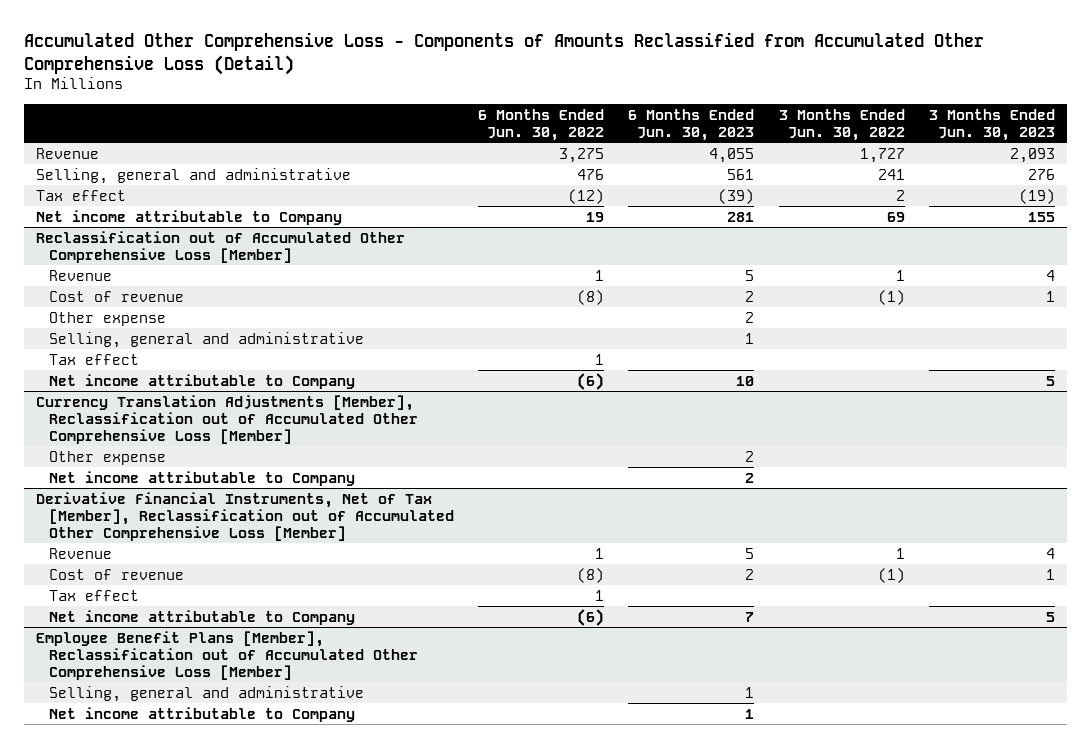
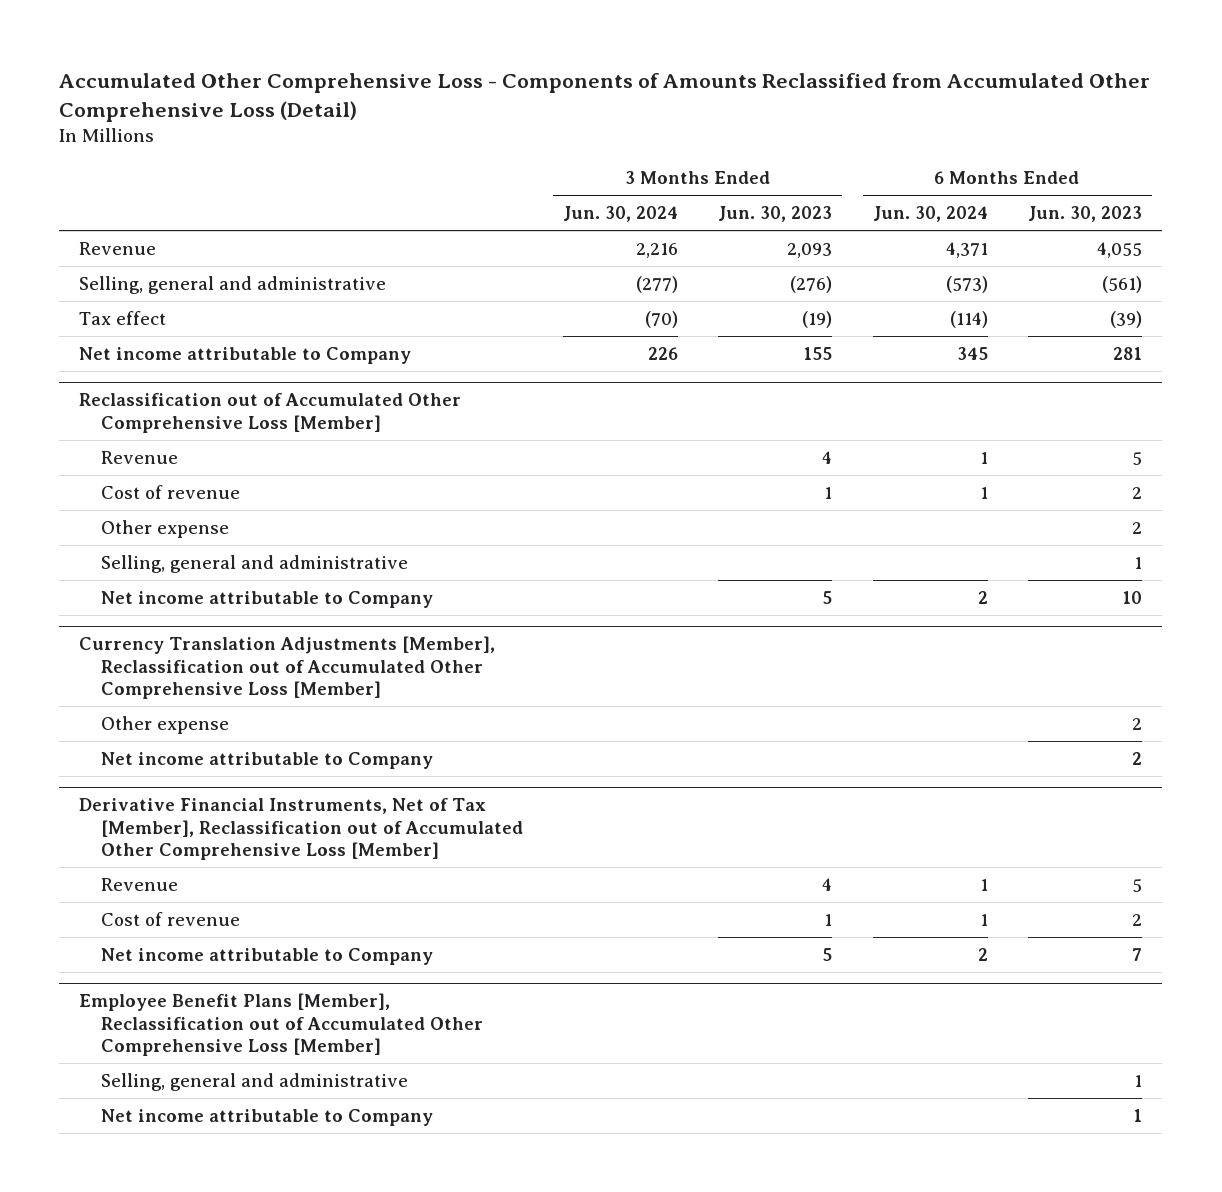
- | 6 Months Ended Jun. 30, 2022 | 6 Months Ended Jun. 30, 2023 | 3 Months Ended Jun. 30, 2022 | 3 Months Ended Jun. 30, 2023
+ | 3 Months Ended Jun. 30, 2024 | 3 Months Ended Jun. 30, 2023 | 6 Months Ended Jun. 30, 2024 | 6 Months Ended Jun. 30, 2023
- Selling, general and administrative | 476 | 561 | 241 | 276
+ Selling, general and administrative | (277) | (276) | (573) | (561)
@ Reclassification out of Accumulated Other Comprehensive Loss [Member]
- Tax effect | 1 | | |
@ Derivative Financial Instruments, Net of Tax [Member], Reclassification out of Accumulated Other Comprehensive Loss [Member]
- Tax effect | 1 | | |

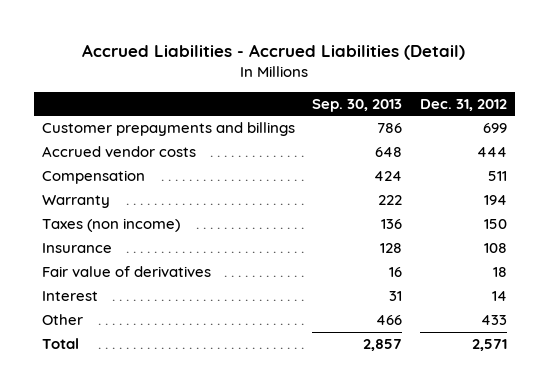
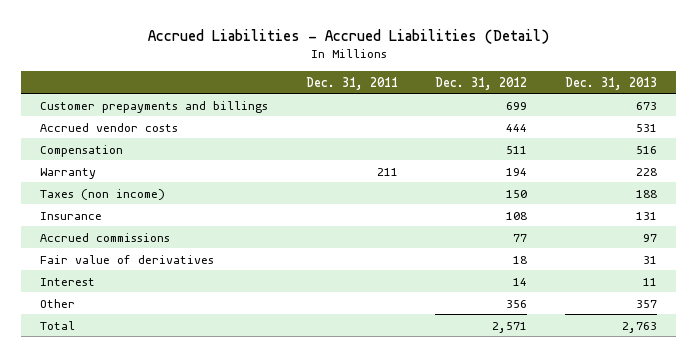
- | Sep. 30, 2013 | Dec. 31, 2012
+ | Dec. 31, 2011 | Dec. 31, 2012 | Dec. 31, 2013
+ Accrued commissions | | 77 | 97
- Other | 466 | 433
+ Other | | 356 | 357

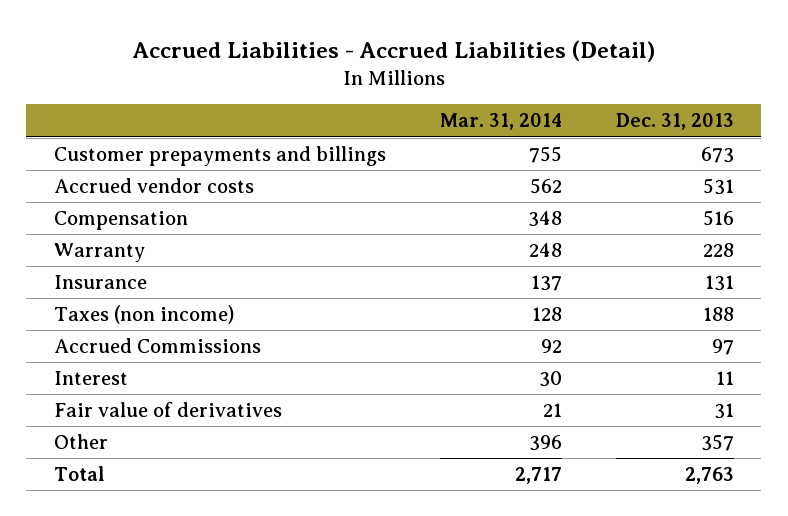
- | Dec. 31, 2011 | Dec. 31, 2012 | Dec. 31, 2013
+ | Mar. 31, 2014 | Dec. 31, 2013
- Accrued commissions | | 77 | 97
moved down: Taxes (non income) | 128 | 188
+ Accrued Commissions | 92 | 97
moved down: Fair value of derivatives | 21 | 31

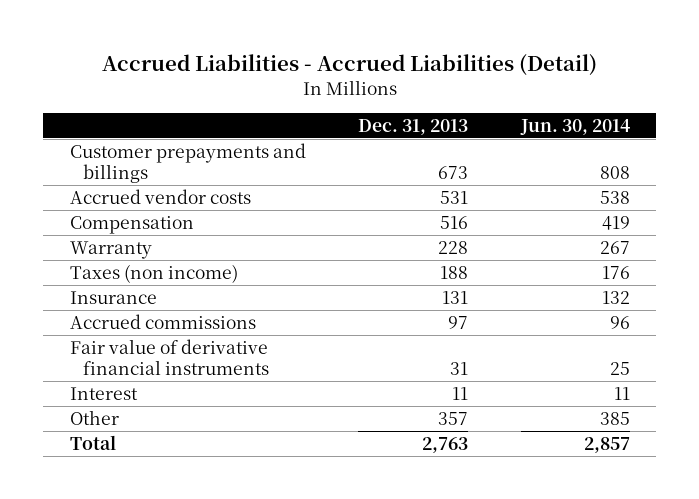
- | Mar. 31, 2014 | Dec. 31, 2013
+ | Dec. 31, 2013 | Jun. 30, 2014
- Accrued Commissions | 92 | 97
moved down: Insurance | 131 | 132
+ Accrued commissions | 97 | 96
+ Fair value of derivative financial instruments | 31 | 25
- Fair value of derivatives | 21 | 31

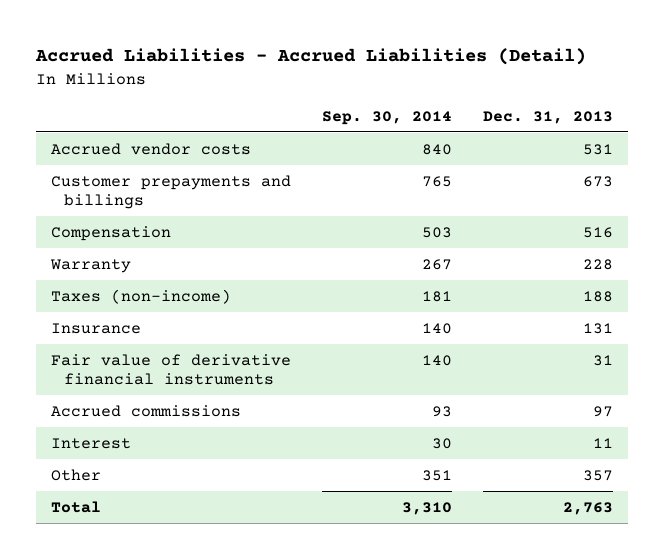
- | Dec. 31, 2013 | Jun. 30, 2014
+ | Sep. 30, 2014 | Dec. 31, 2013
moved down: Customer prepayments and billings | 765 | 673
- Taxes (non income) | 188 | 176
+ Taxes (non-income) | 181 | 188
moved down: Accrued commissions | 93 | 97

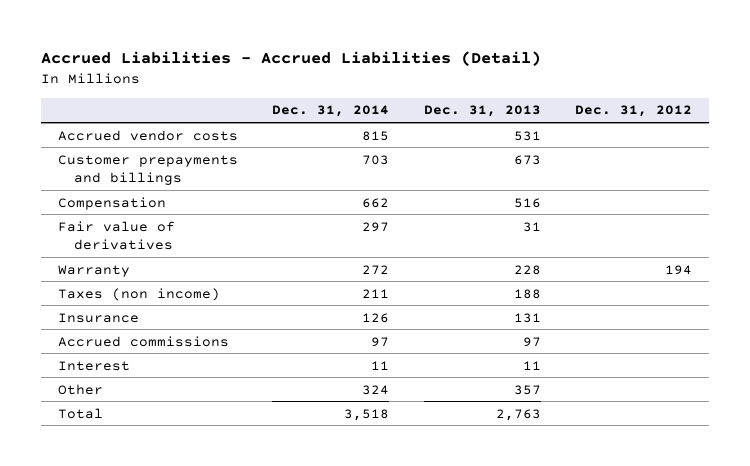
- | Sep. 30, 2014 | Dec. 31, 2013
+ | Dec. 31, 2014 | Dec. 31, 2013 | Dec. 31, 2012
+ Fair value of derivatives | 297 | 31 |
- Taxes (non-income) | 181 | 188
+ Taxes (non income) | 211 | 188 |
- Fair value of derivative financial instruments | 140 | 31

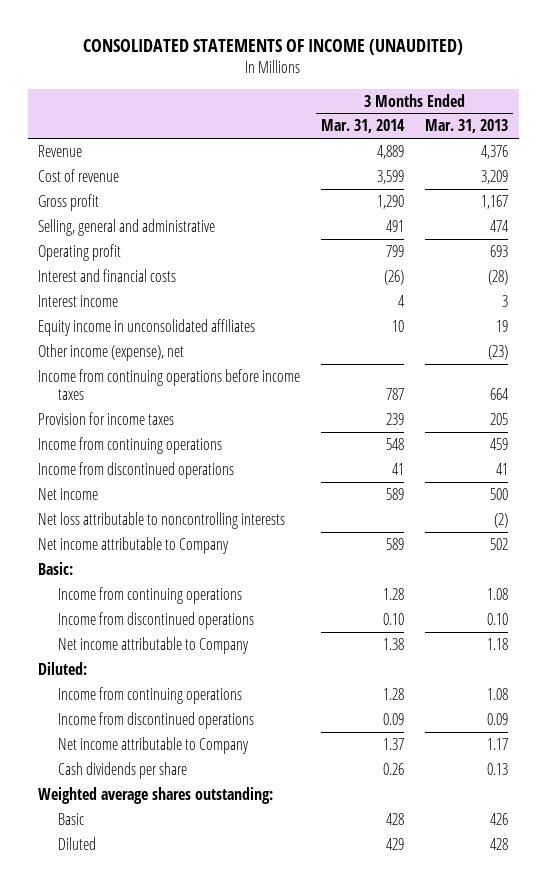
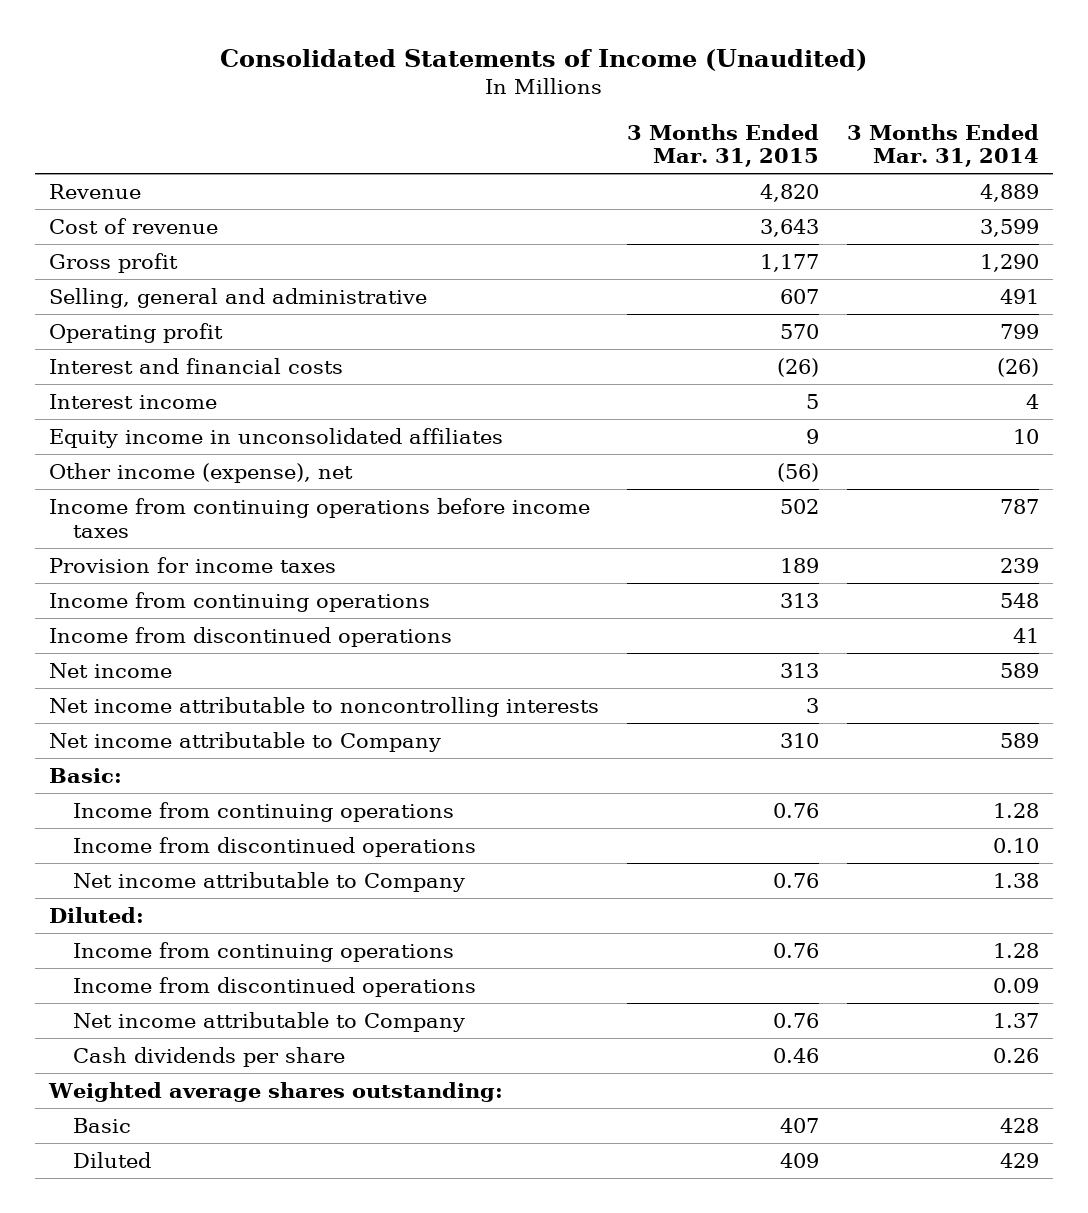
- CONSOLIDATED STATEMENTS OF INCOME (UNAUDITED)
+ Consolidated Statements of Income (Unaudited)
- | 3 Months Ended Mar. 31, 2014 | 3 Months Ended Mar. 31, 2013
+ | 3 Months Ended Mar. 31, 2015 | 3 Months Ended Mar. 31, 2014
- Net loss attributable to noncontrolling interests | | (2)
+ Net income attributable to noncontrolling interests | 3 |

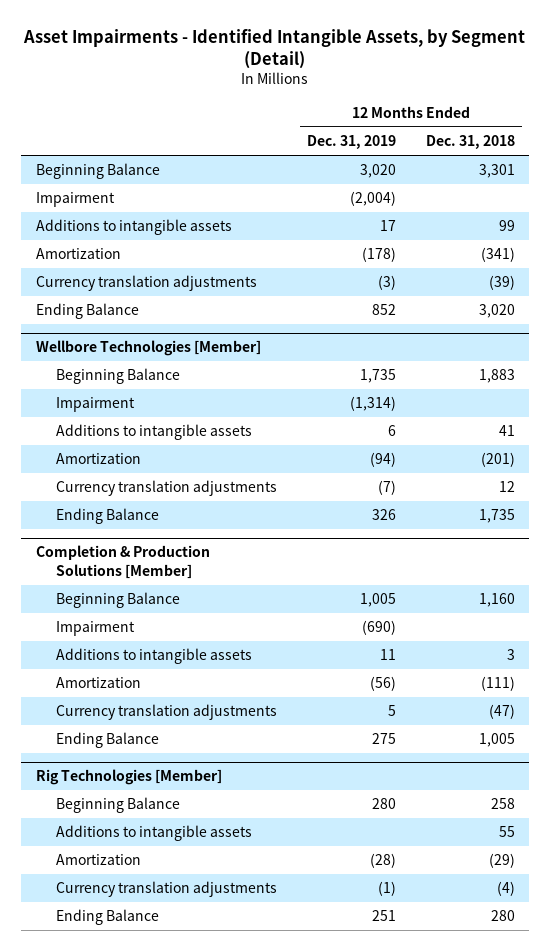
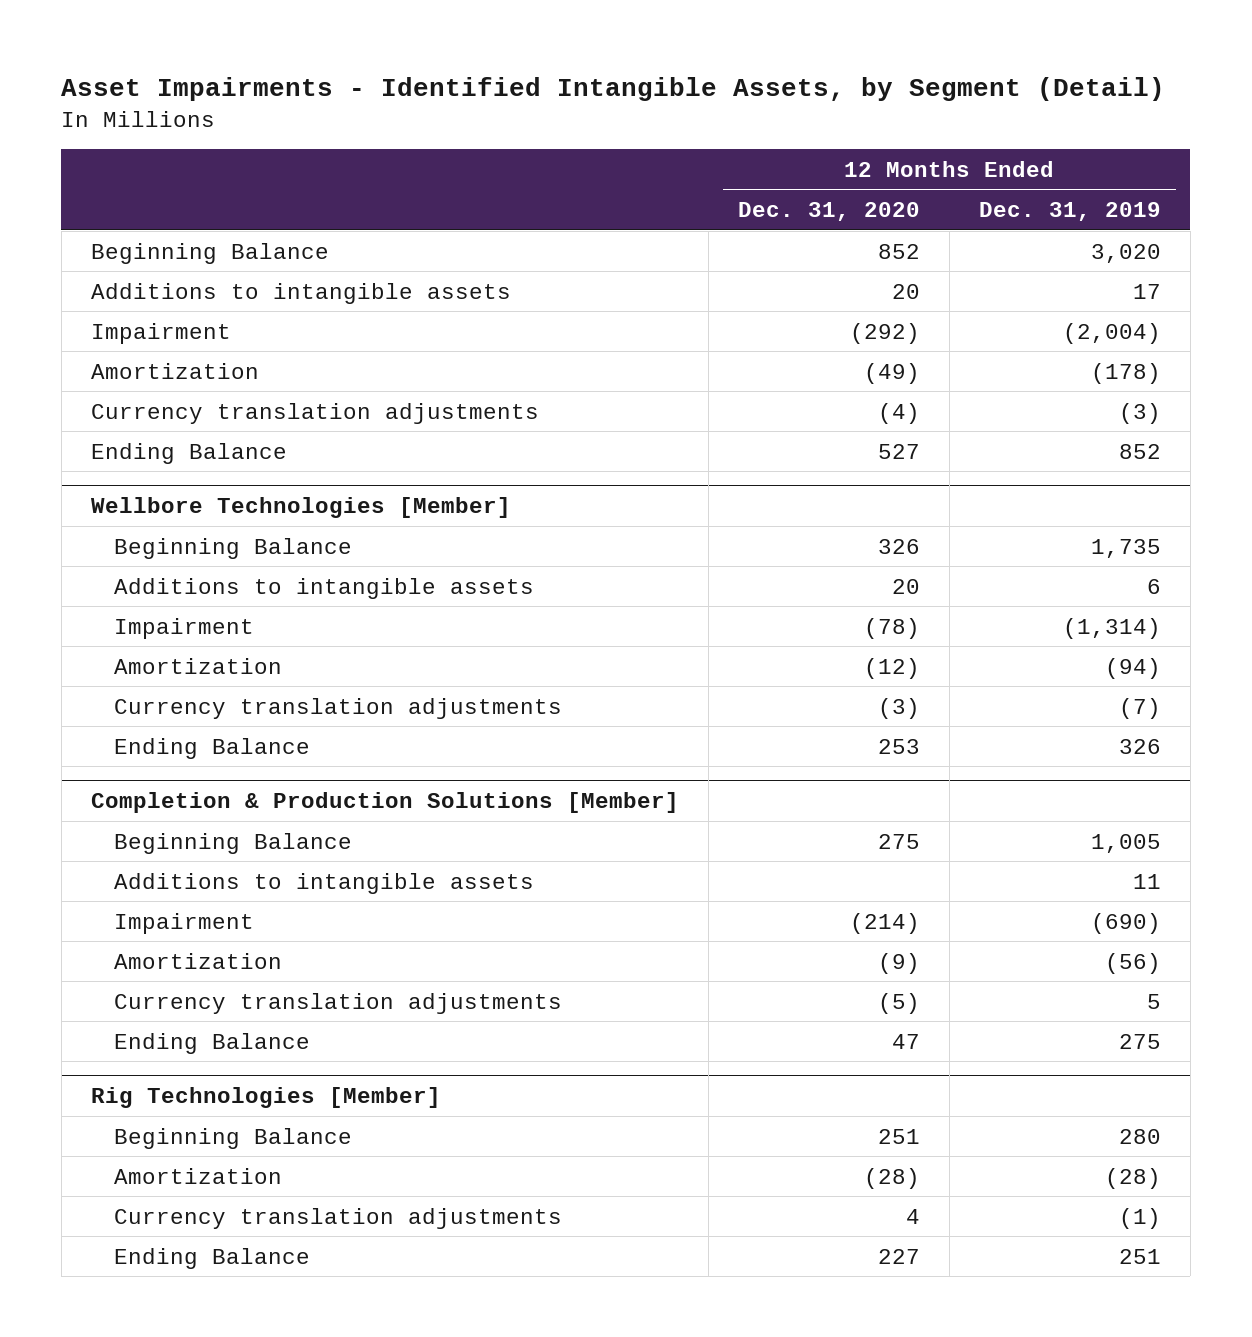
- | 12 Months Ended Dec. 31, 2019 | 12 Months Ended Dec. 31, 2018
+ | 12 Months Ended Dec. 31, 2020 | 12 Months Ended Dec. 31, 2019
moved down: Impairment | (292) | (2,004)
@ Wellbore Technologies [Member]
moved down: Impairment | (78) | (1,314)
@ Completion & Production Solutions [Member]
moved down: Impairment | (214) | (690)
@ Rig Technologies [Member]
- Additions to intangible assets | | 55

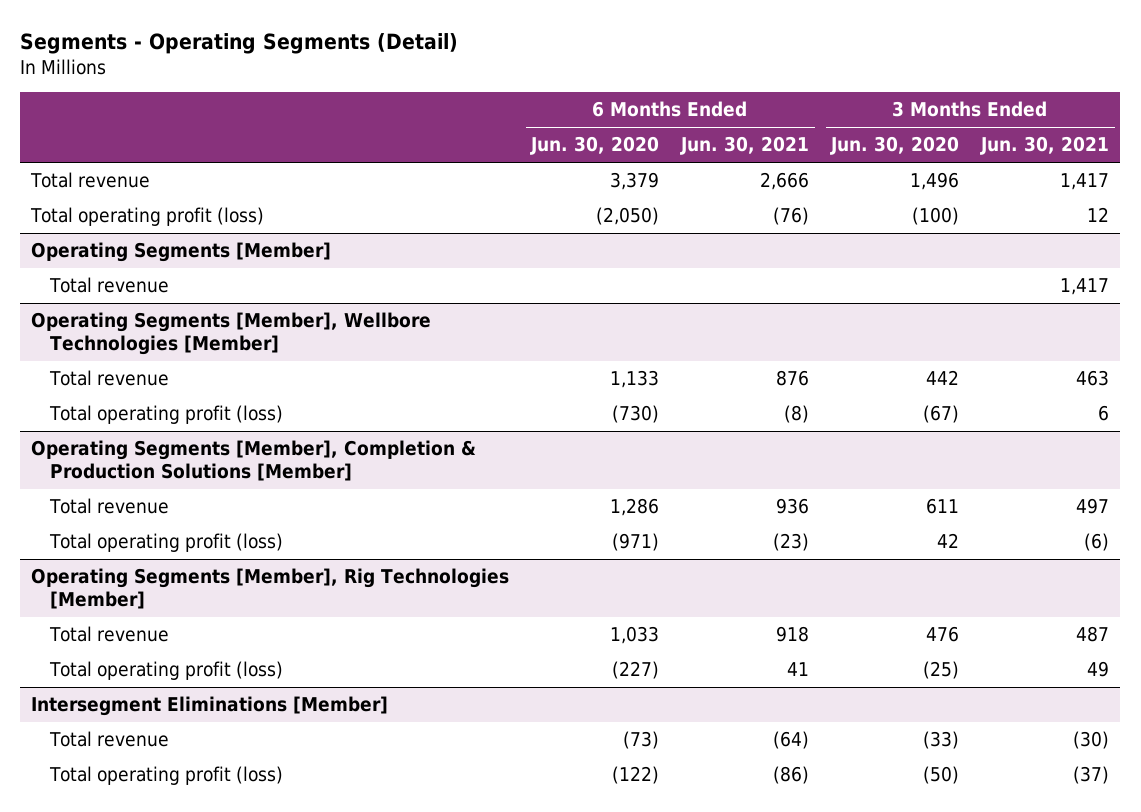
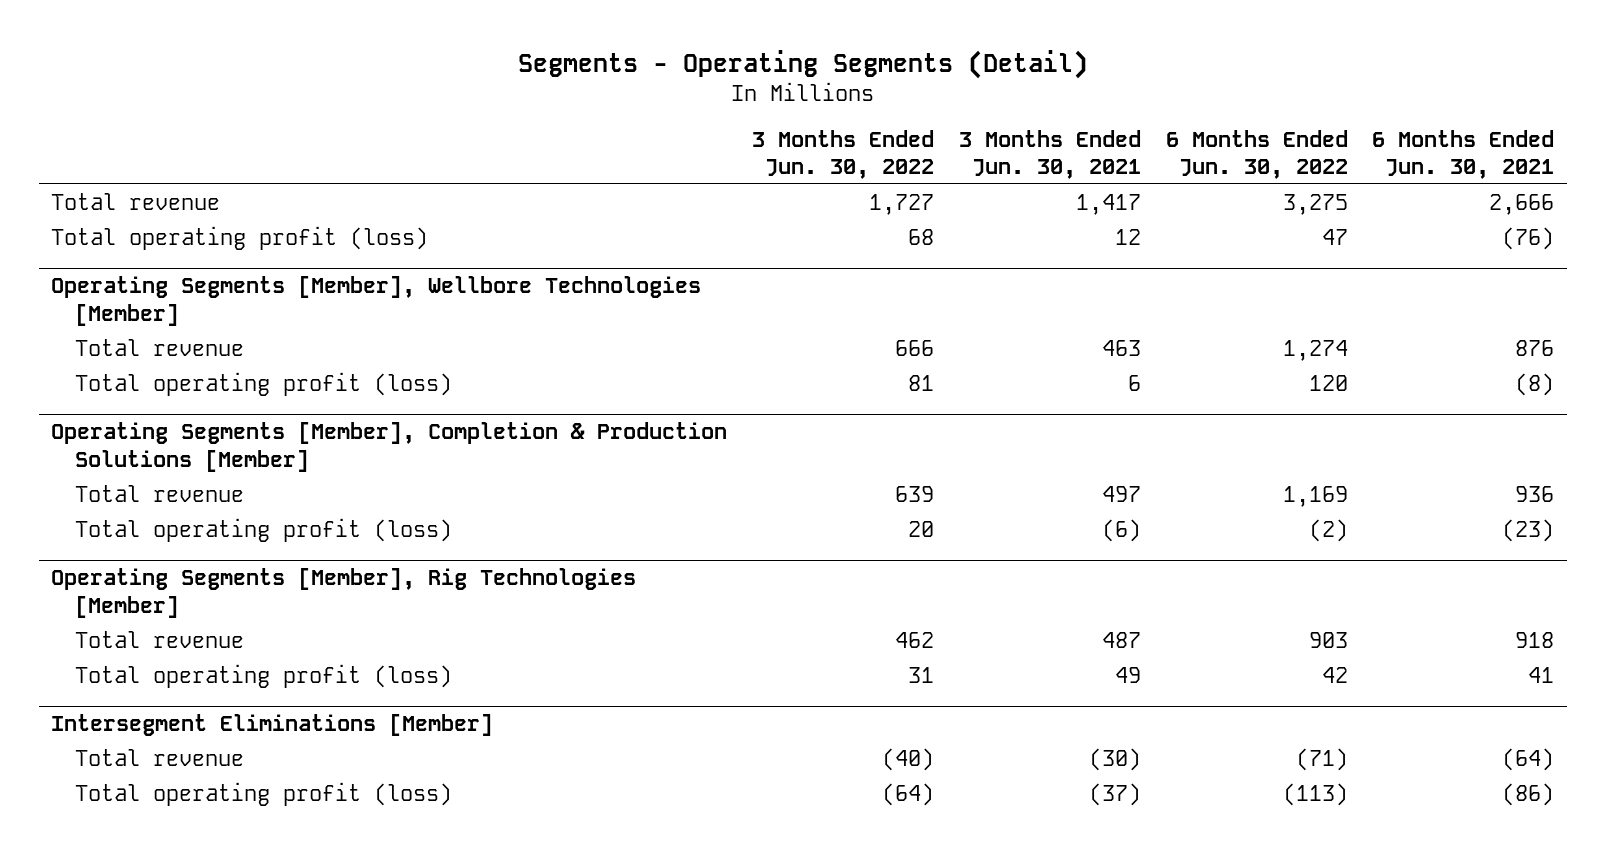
- | 6 Months Ended Jun. 30, 2020 | 6 Months Ended Jun. 30, 2021 | 3 Months Ended Jun. 30, 2020 | 3 Months Ended Jun. 30, 2021
+ | 3 Months Ended Jun. 30, 2022 | 3 Months Ended Jun. 30, 2021 | 6 Months Ended Jun. 30, 2022 | 6 Months Ended Jun. 30, 2021
- Operating Segments [Member]
- Total revenue | | | | 1,417

